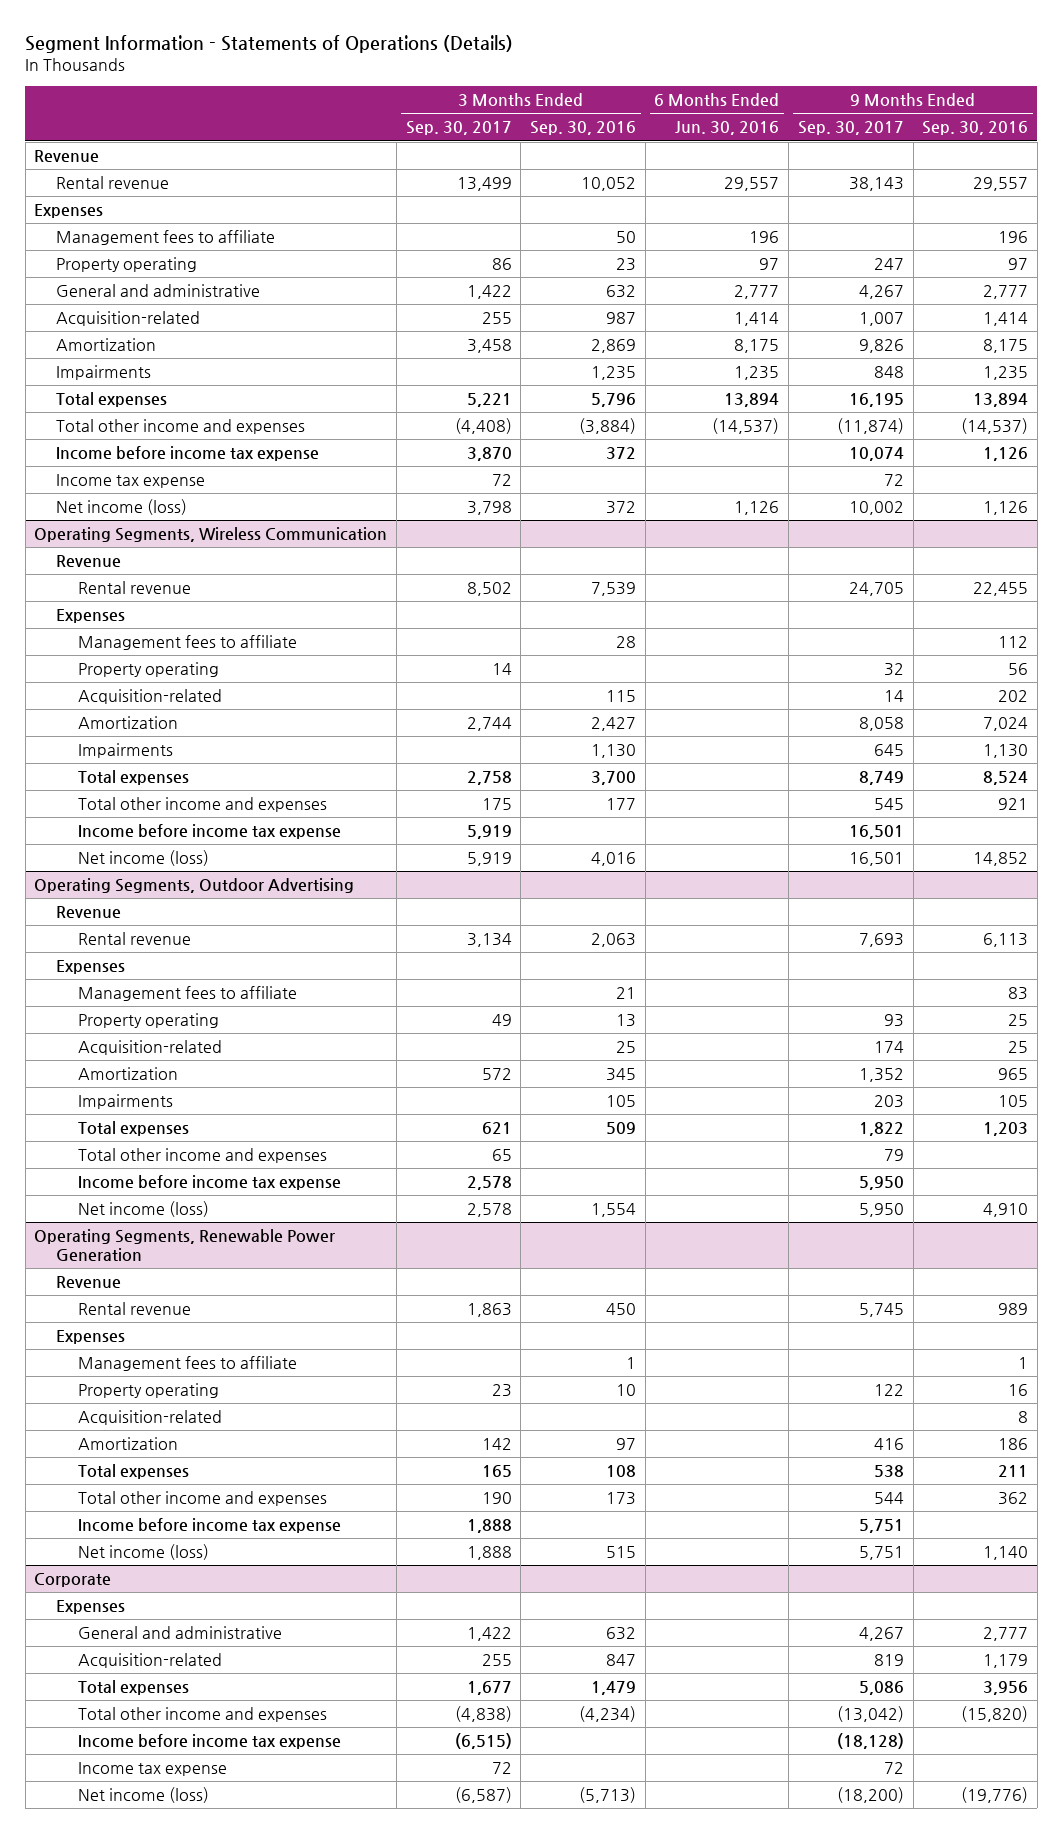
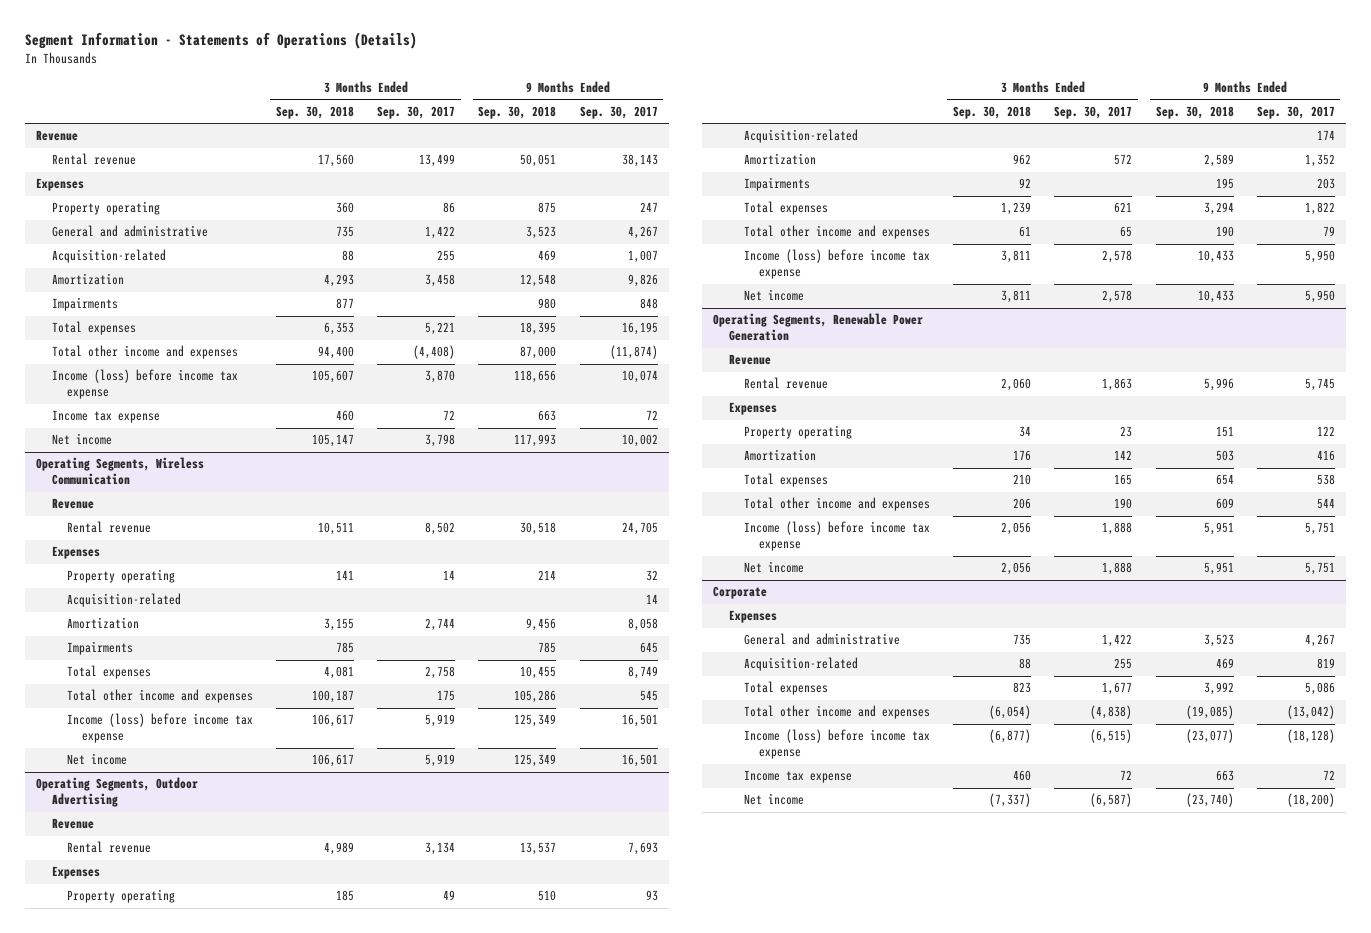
- | 3 Months Ended Sep. 30, 2017 | 3 Months Ended Sep. 30, 2016 | 6 Months Ended Jun. 30, 2016 | 9 Months Ended Sep. 30, 2017 | 9 Months Ended Sep. 30, 2016
+ | 3 Months Ended Sep. 30, 2018 | 3 Months Ended Sep. 30, 2017 | 9 Months Ended Sep. 30, 2018 | 9 Months Ended Sep. 30, 2017
- Management fees to affiliate | | 50 | 196 | | 196
- Income before income tax expense | 3,870 | 372 | | 10,074 | 1,126
+ Income (loss) before income tax expense | 105,607 | 3,870 | 118,656 | 10,074
- Net income (loss) | 3,798 | 372 | 1,126 | 10,002 | 1,126
+ Net income | 105,147 | 3,798 | 117,993 | 10,002
@ Operating Segments, Wireless Communication
- Management fees to affiliate | | 28 | | | 112
- Income before income tax expense | 5,919 | | | 16,501 |
- Net income (loss) | 5,919 | 4,016 | | 16,501 | 14,852
+ Income (loss) before income tax expense | 106,617 | 5,919 | 125,349 | 16,501
+ Net income | 106,617 | 5,919 | 125,349 | 16,501
@ Operating Segments, Outdoor Advertising
- Management fees to affiliate | | 21 | | | 83
- Income before income tax expense | 2,578 | | | 5,950 |
- Net income (loss) | 2,578 | 1,554 | | 5,950 | 4,910
+ Income (loss) before income tax expense | 3,811 | 2,578 | 10,433 | 5,950
+ Net income | 3,811 | 2,578 | 10,433 | 5,950
@ Operating Segments, Renewable Power Generation
- Management fees to affiliate | | 1 | | | 1
- Acquisition-related | | | | | 8
- Income before income tax expense | 1,888 | | | 5,751 |
- Net income (loss) | 1,888 | 515 | | 5,751 | 1,140
+ Income (loss) before income tax expense | 2,056 | 1,888 | 5,951 | 5,751
+ Net income | 2,056 | 1,888 | 5,951 | 5,751
@ Corporate
- Income before income tax expense | (6,515) | | | (18,128) |
+ Income (loss) before income tax expense | (6,877) | (6,515) | (23,077) | (18,128)
- Net income (loss) | (6,587) | (5,713) | | (18,200) | (19,776)
+ Net income | (7,337) | (6,587) | (23,740) | (18,200)

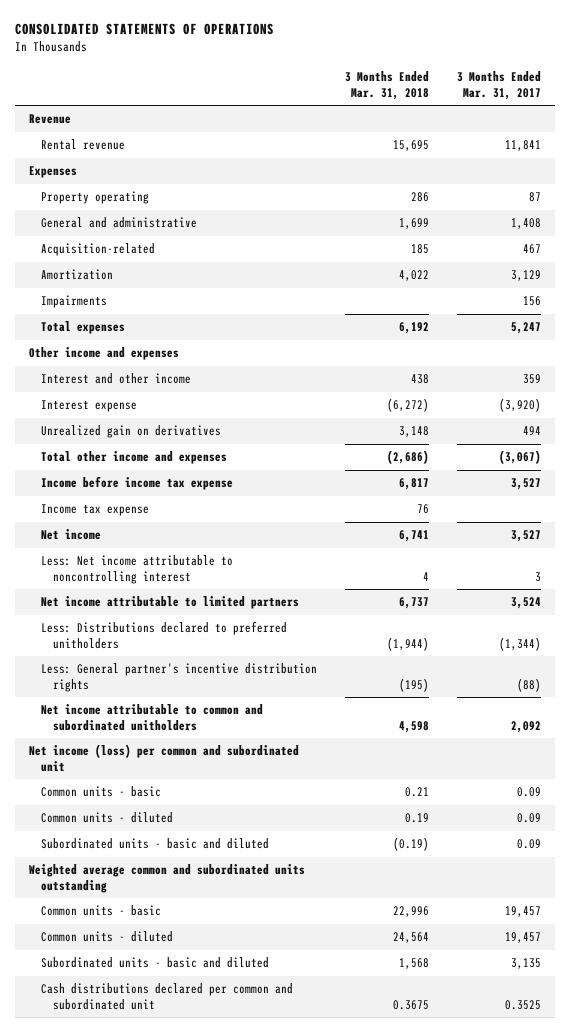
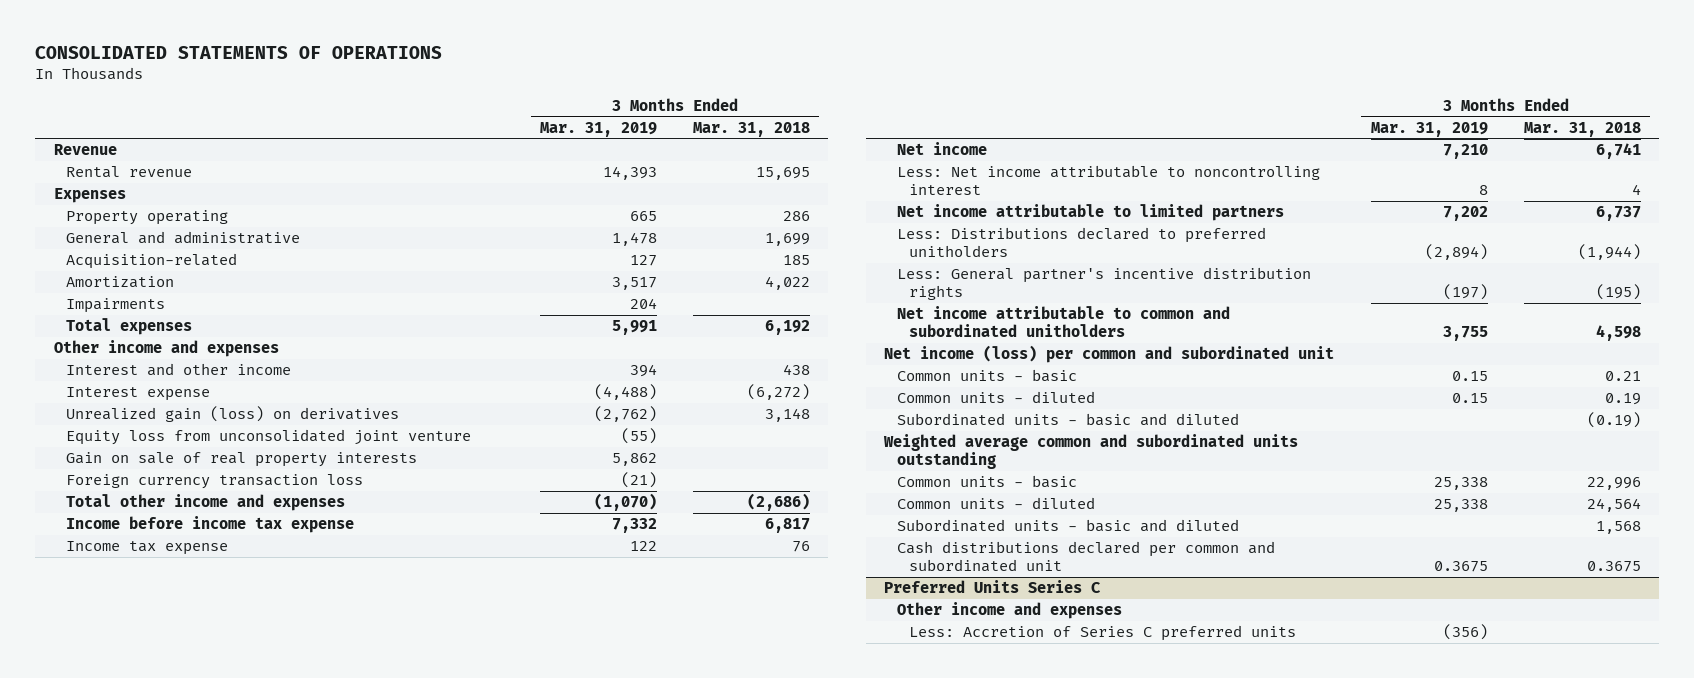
- | 3 Months Ended Mar. 31, 2018 | 3 Months Ended Mar. 31, 2017
+ | 3 Months Ended Mar. 31, 2019 | 3 Months Ended Mar. 31, 2018
- Unrealized gain on derivatives | 3,148 | 494
+ Unrealized gain (loss) on derivatives | (2,762) | 3,148
+ Equity loss from unconsolidated joint venture | (55) |
+ Gain on sale of real property interests | 5,862 |
+ Foreign currency transaction loss | (21) |
+ Preferred Units Series C
+ Other income and expenses
+ Less: Accretion of Series C preferred units | (356) |

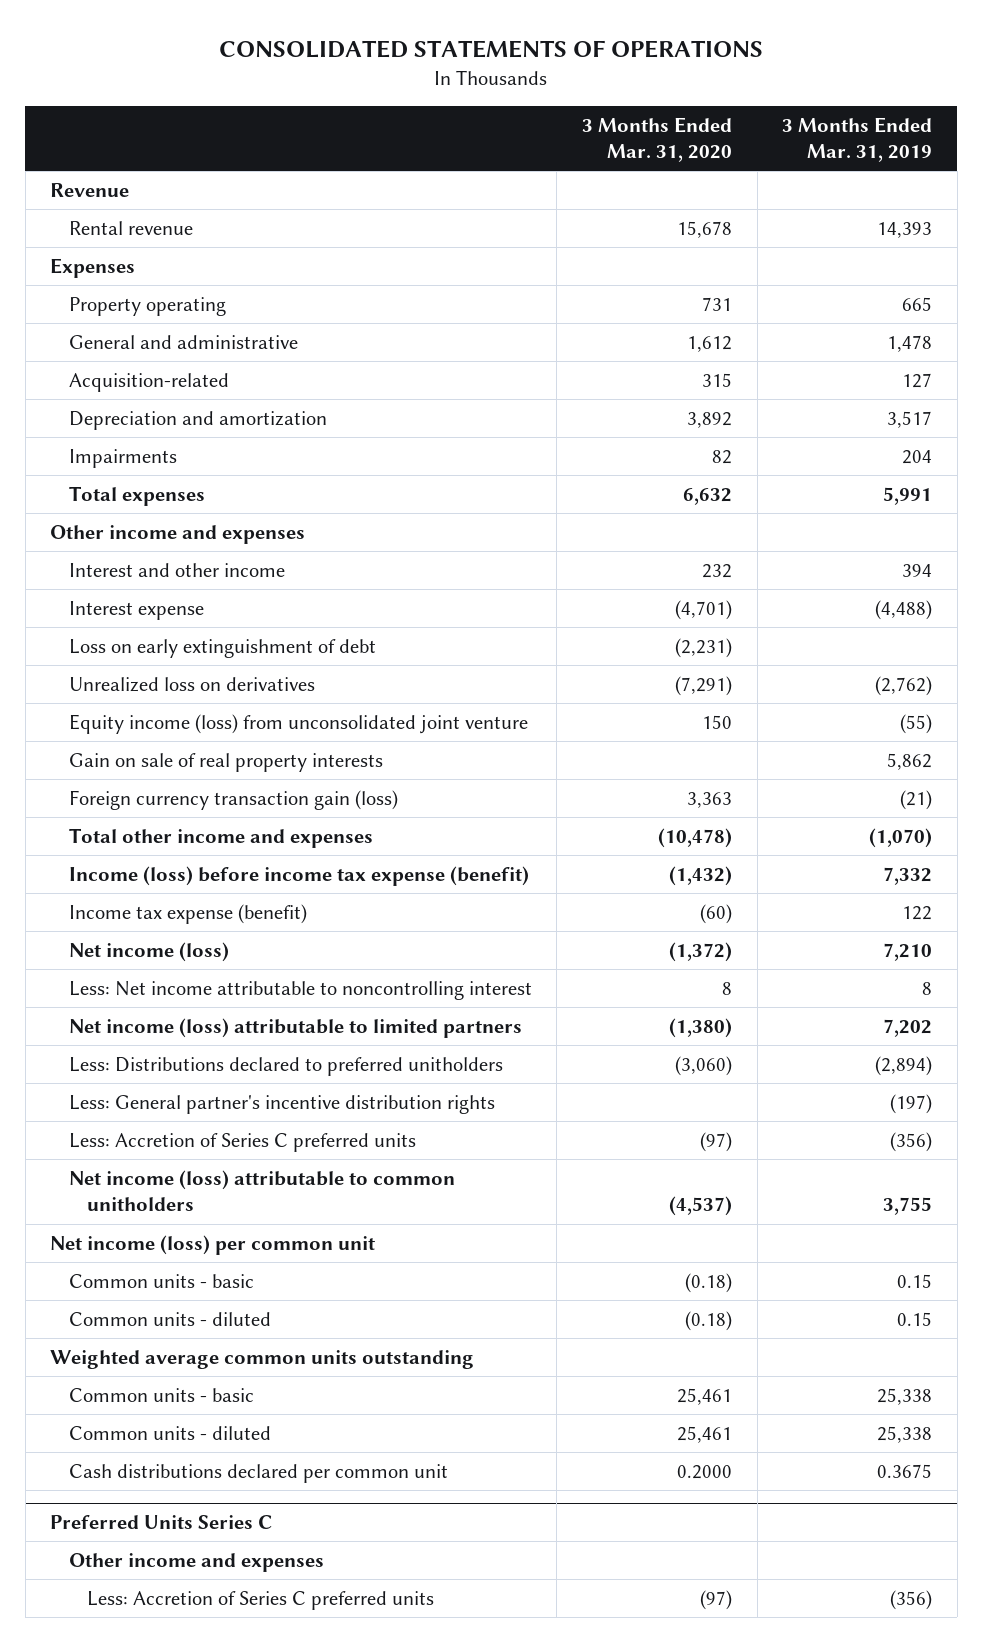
- | 3 Months Ended Mar. 31, 2019 | 3 Months Ended Mar. 31, 2018
+ | 3 Months Ended Mar. 31, 2020 | 3 Months Ended Mar. 31, 2019
- Amortization | 3,517 | 4,022
+ Depreciation and amortization | 3,892 | 3,517
- Unrealized gain (loss) on derivatives | (2,762) | 3,148
- Equity loss from unconsolidated joint venture | (55) |
+ Loss on early extinguishment of debt | (2,231) |
+ Unrealized loss on derivatives | (7,291) | (2,762)
+ Equity income (loss) from unconsolidated joint venture | 150 | (55)
- Foreign currency transaction loss | (21) |
+ Foreign currency transaction gain (loss) | 3,363 | (21)
- Income before income tax expense | 7,332 | 6,817
- Income tax expense | 122 | 76
- Net income | 7,210 | 6,741
+ Income (loss) before income tax expense (benefit) | (1,432) | 7,332
+ Income tax expense (benefit) | (60) | 122
+ Net income (loss) | (1,372) | 7,210
- Net income attributable to limited partners | 7,202 | 6,737
+ Net income (loss) attributable to limited partners | (1,380) | 7,202
- Net income attributable to common and subordinated unitholders | 3,755 | 4,598
- Net income (loss) per common and subordinated unit
+ Less: Accretion of Series C preferred units | (97) | (356)
+ Net income (loss) attributable to common unitholders | (4,537) | 3,755
+ Net income (loss) per common unit
- Subordinated units - basic and diluted | | (0.19)
- Weighted average common and subordinated units outstanding
+ Weighted average common units outstanding
- Subordinated units - basic and diluted | | 1,568
- Cash distributions declared per common and subordinated unit | 0.3675 | 0.3675
+ Cash distributions declared per common unit | 0.2000 | 0.3675

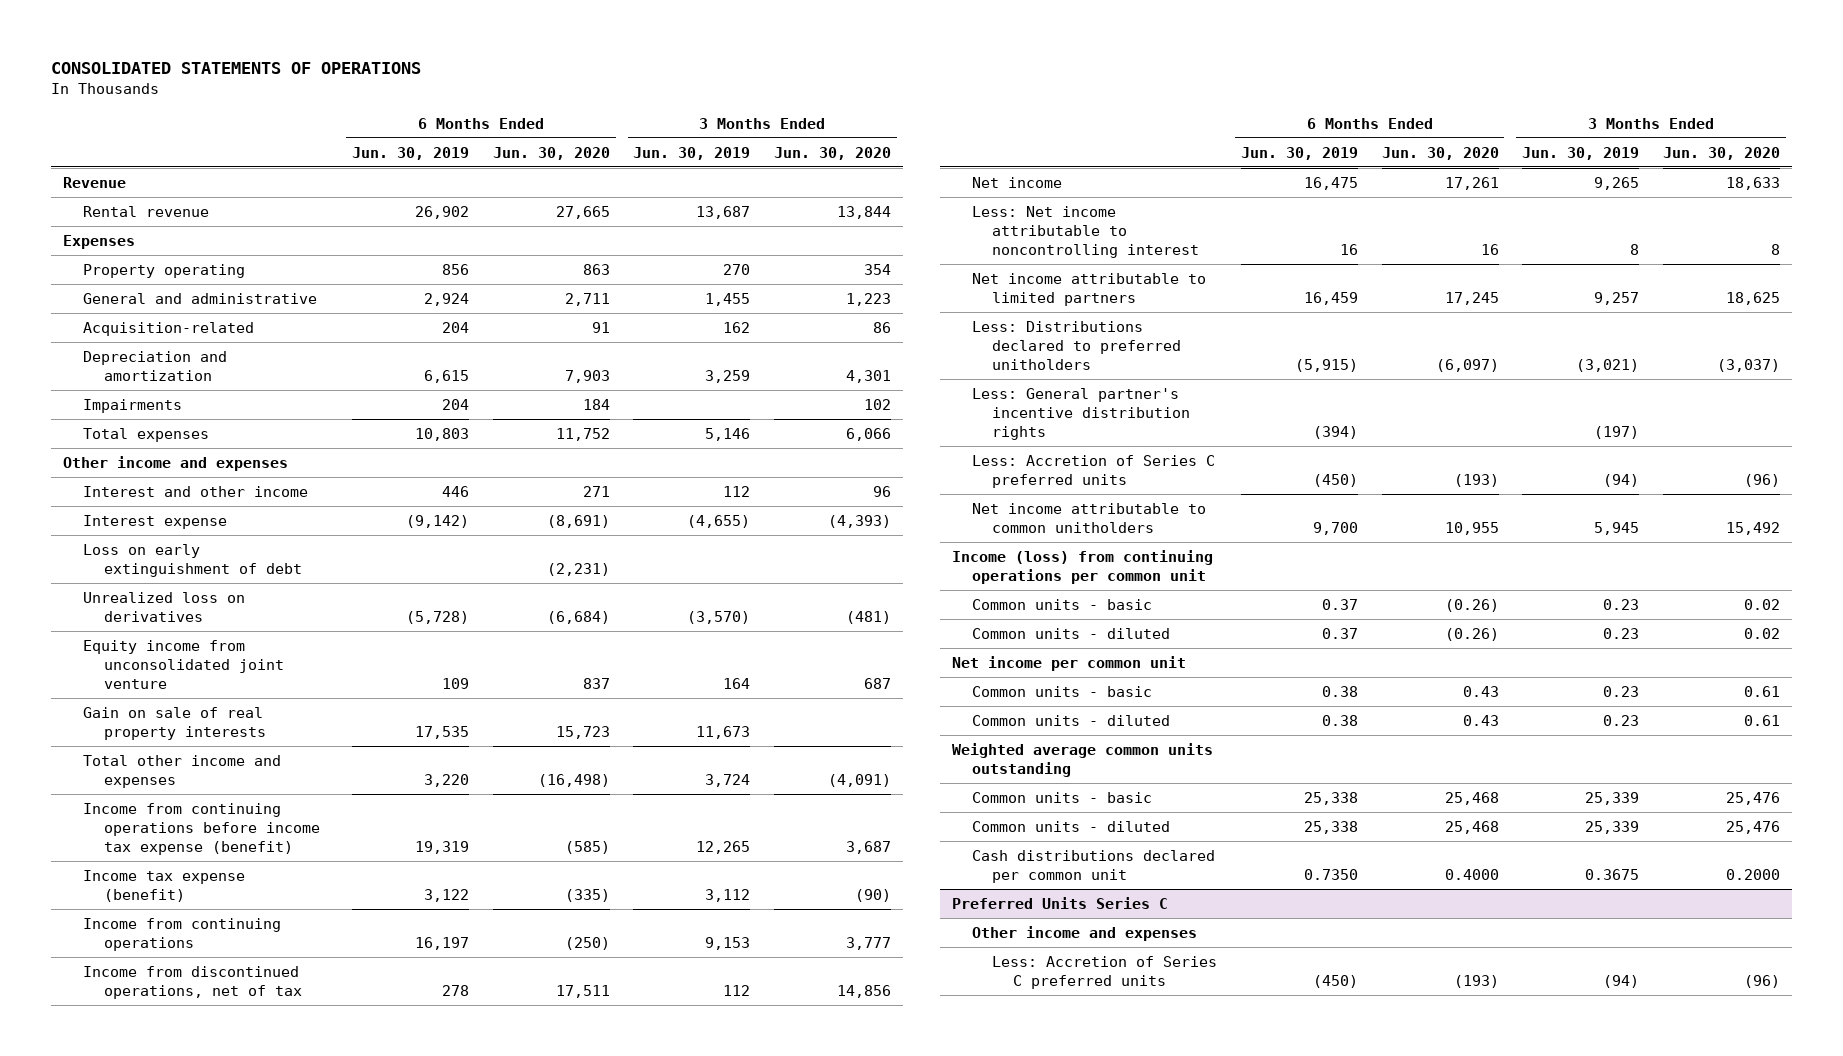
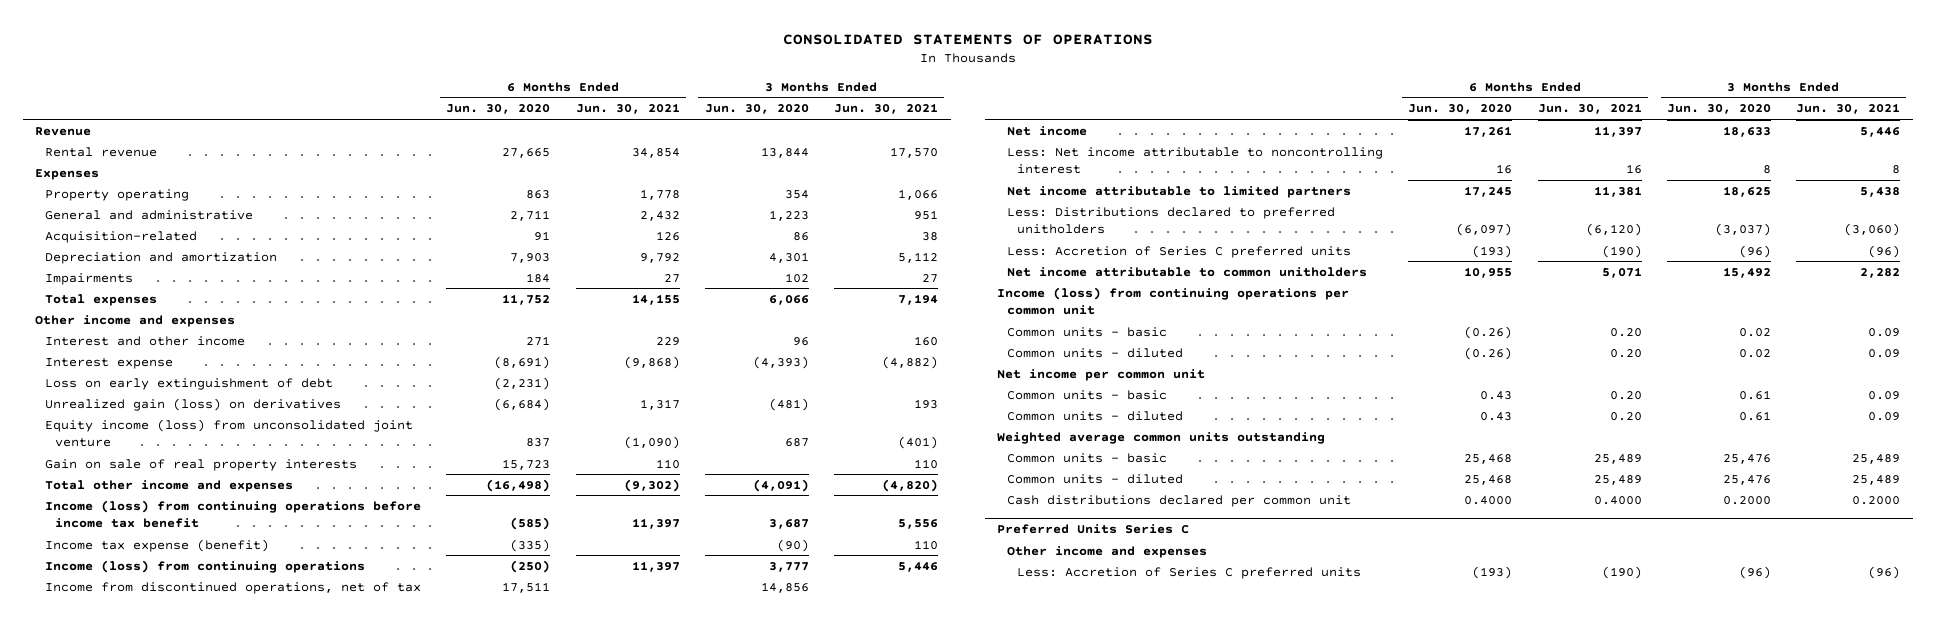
- | 6 Months Ended Jun. 30, 2019 | 6 Months Ended Jun. 30, 2020 | 3 Months Ended Jun. 30, 2019 | 3 Months Ended Jun. 30, 2020
+ | 6 Months Ended Jun. 30, 2020 | 6 Months Ended Jun. 30, 2021 | 3 Months Ended Jun. 30, 2020 | 3 Months Ended Jun. 30, 2021
- Unrealized loss on derivatives | (5,728) | (6,684) | (3,570) | (481)
- Equity income from unconsolidated joint venture | 109 | 837 | 164 | 687
+ Unrealized gain (loss) on derivatives | (6,684) | 1,317 | (481) | 193
+ Equity income (loss) from unconsolidated joint venture | 837 | (1,090) | 687 | (401)
- Income from continuing operations before income tax expense (benefit) | 19,319 | (585) | 12,265 | 3,687
+ Income (loss) from continuing operations before income tax benefit | (585) | 11,397 | 3,687 | 5,556
- Income from continuing operations | 16,197 | (250) | 9,153 | 3,777
+ Income (loss) from continuing operations | (250) | 11,397 | 3,777 | 5,446
- Less: General partner's incentive distribution rights | (394) | | (197) |

